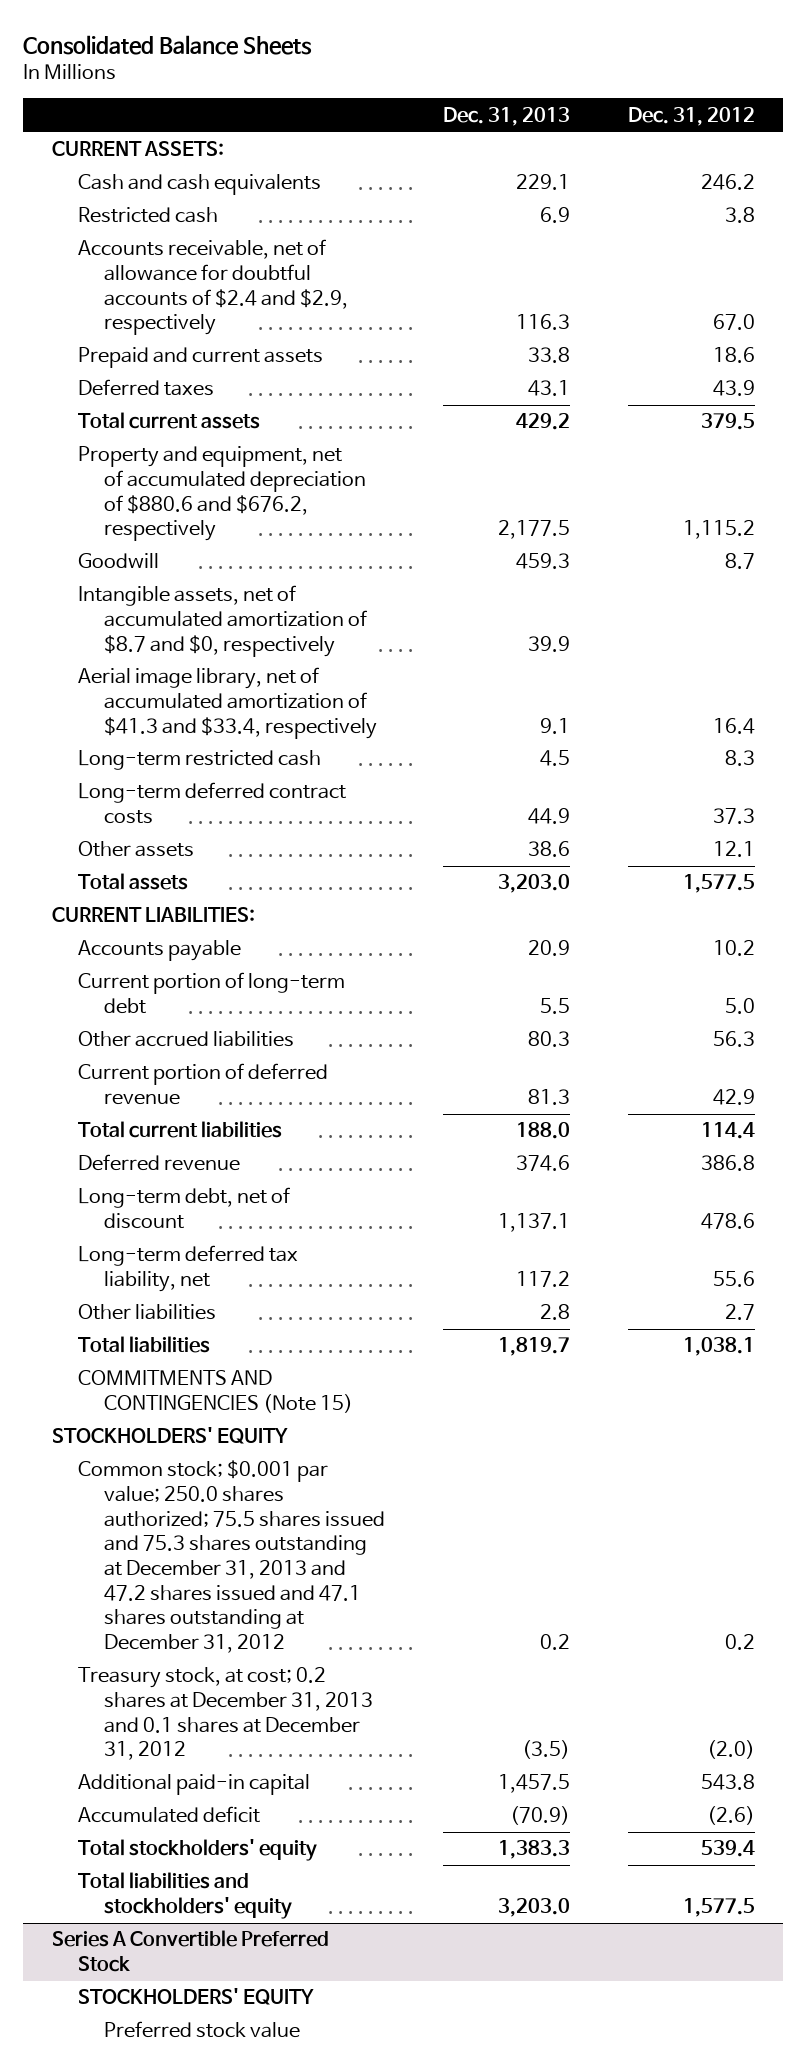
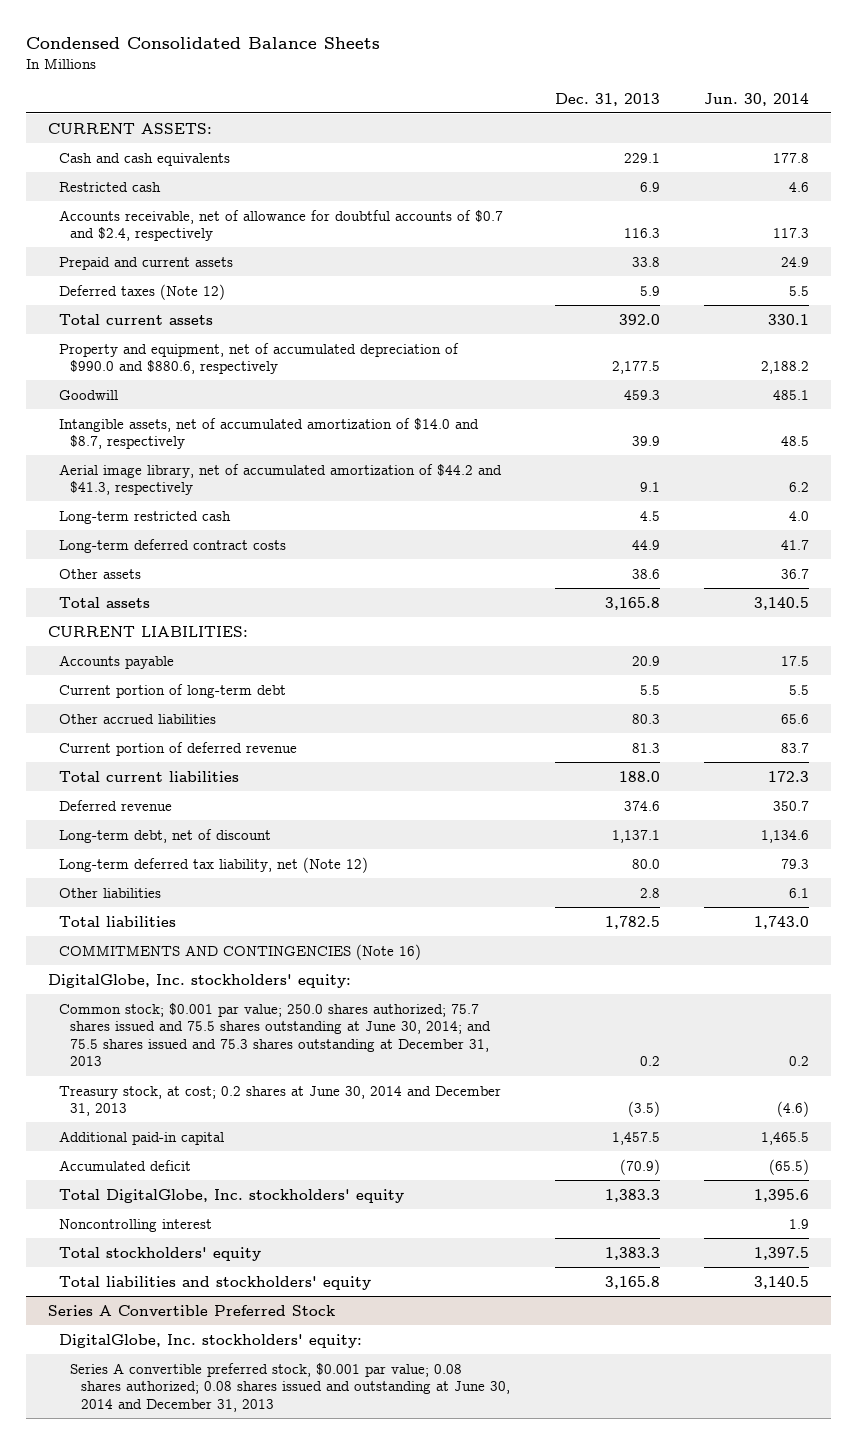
- Consolidated Balance Sheets
+ Condensed Consolidated Balance Sheets
- | Dec. 31, 2013 | Dec. 31, 2012
+ | Dec. 31, 2013 | Jun. 30, 2014
- Accounts receivable, net of allowance for doubtful accounts of $2.4 and $2.9, respectively | 116.3 | 67.0
+ Accounts receivable, net of allowance for doubtful accounts of $0.7 and $2.4, respectively | 116.3 | 117.3
- Deferred taxes | 43.1 | 43.9
- Total current assets | 429.2 | 379.5
- Property and equipment, net of accumulated depreciation of $880.6 and $676.2, respectively | 2,177.5 | 1,115.2
+ Deferred taxes (Note 12) | 5.9 | 5.5
+ Total current assets | 392.0 | 330.1
+ Property and equipment, net of accumulated depreciation of $990.0 and $880.6, respectively | 2,177.5 | 2,188.2
- Intangible assets, net of accumulated amortization of $8.7 and $0, respectively | 39.9 |
- Aerial image library, net of accumulated amortization of $41.3 and $33.4, respectively | 9.1 | 16.4
+ Intangible assets, net of accumulated amortization of $14.0 and $8.7, respectively | 39.9 | 48.5
+ Aerial image library, net of accumulated amortization of $44.2 and $41.3, respectively | 9.1 | 6.2
- Total assets | 3,203.0 | 1,577.5
+ Total assets | 3,165.8 | 3,140.5
- Long-term deferred tax liability, net | 117.2 | 55.6
+ Long-term deferred tax liability, net (Note 12) | 80.0 | 79.3
- Total liabilities | 1,819.7 | 1,038.1
- COMMITMENTS AND CONTINGENCIES (Note 15)
- STOCKHOLDERS' EQUITY
- Common stock; $0.001 par value; 250.0 shares authorized; 75.5 shares issued and 75.3 shares outstanding at December 31, 2013 and 47.2 shares issued and 47.1 shares outstanding at December 31, 2012 | 0.2 | 0.2
- Treasury stock, at cost; 0.2 shares at December 31, 2013 and 0.1 shares at December 31, 2012 | (3.5) | (2.0)
+ Total liabilities | 1,782.5 | 1,743.0
+ COMMITMENTS AND CONTINGENCIES (Note 16)
+ DigitalGlobe, Inc. stockholders' equity:
+ Common stock; $0.001 par value; 250.0 shares authorized; 75.7 shares issued and 75.5 shares outstanding at June 30, 2014; and 75.5 shares issued and 75.3 shares outstanding at December 31, 2013 | 0.2 | 0.2
+ Treasury stock, at cost; 0.2 shares at June 30, 2014 and December 31, 2013 | (3.5) | (4.6)
+ Total DigitalGlobe, Inc. stockholders' equity | 1,383.3 | 1,395.6
+ Noncontrolling interest | | 1.9
- Total liabilities and stockholders' equity | 3,203.0 | 1,577.5
+ Total liabilities and stockholders' equity | 3,165.8 | 3,140.5
@ Series A Convertible Preferred Stock
- STOCKHOLDERS' EQUITY
- Preferred stock value
+ DigitalGlobe, Inc. stockholders' equity:
+ Series A convertible preferred stock, $0.001 par value; 0.08 shares authorized; 0.08 shares issued and outstanding at June 30, 2014 and December 31, 2013

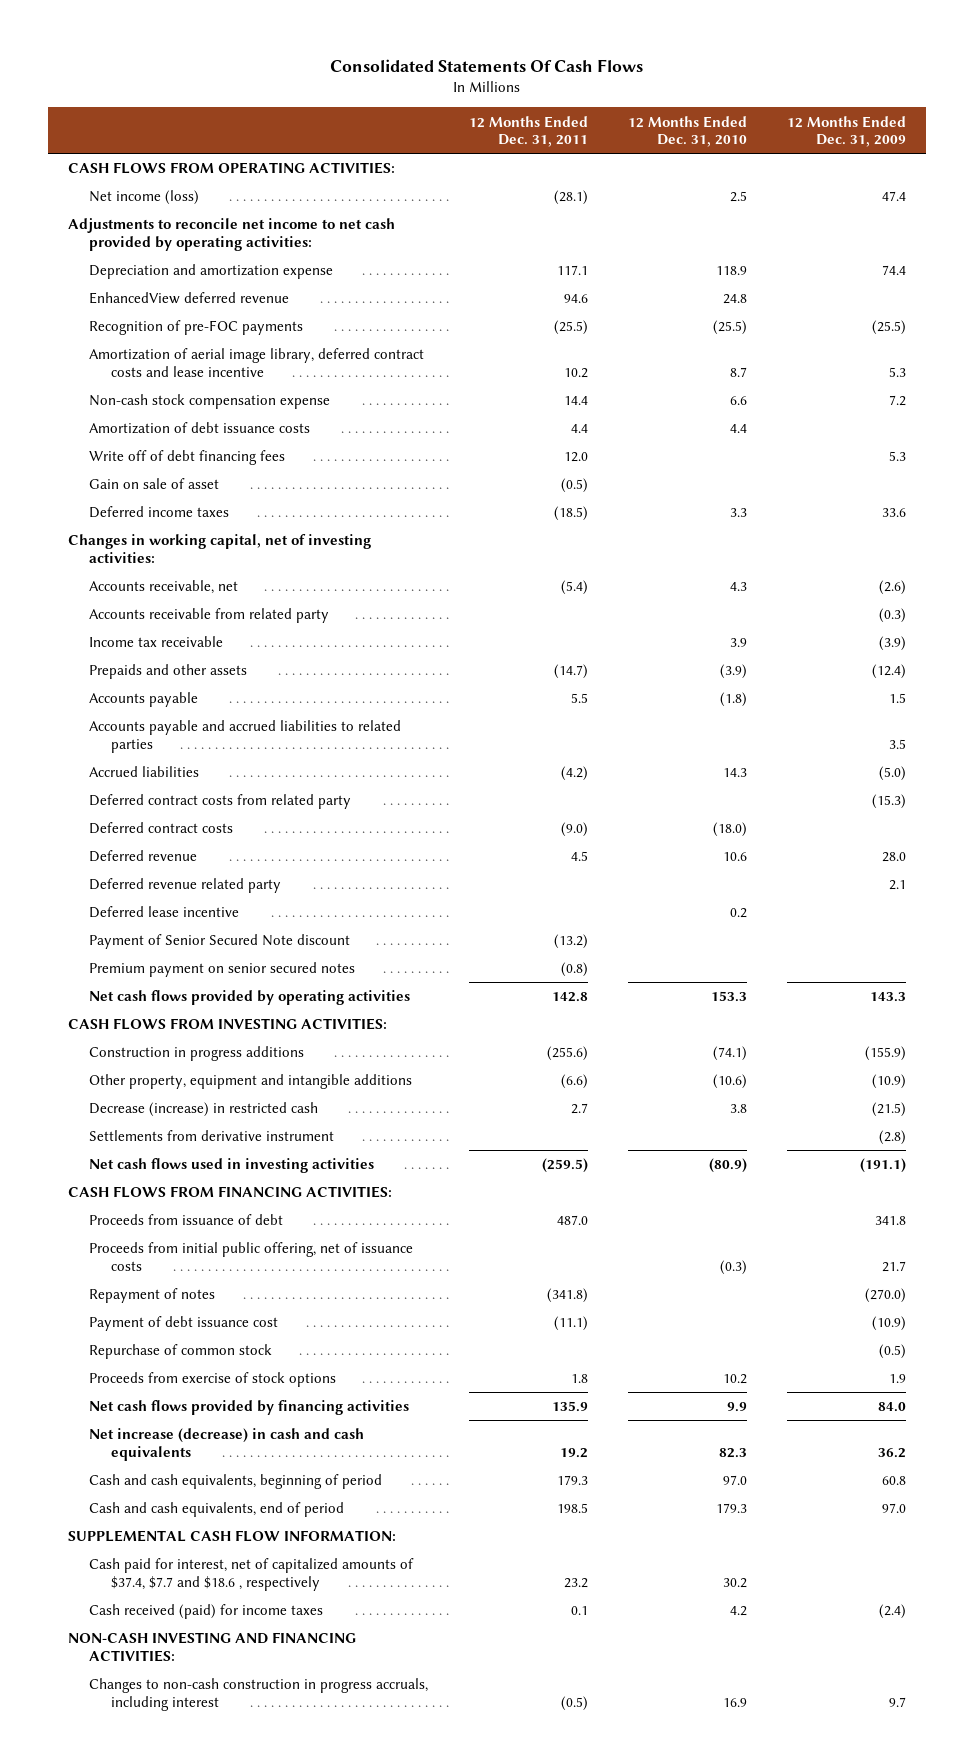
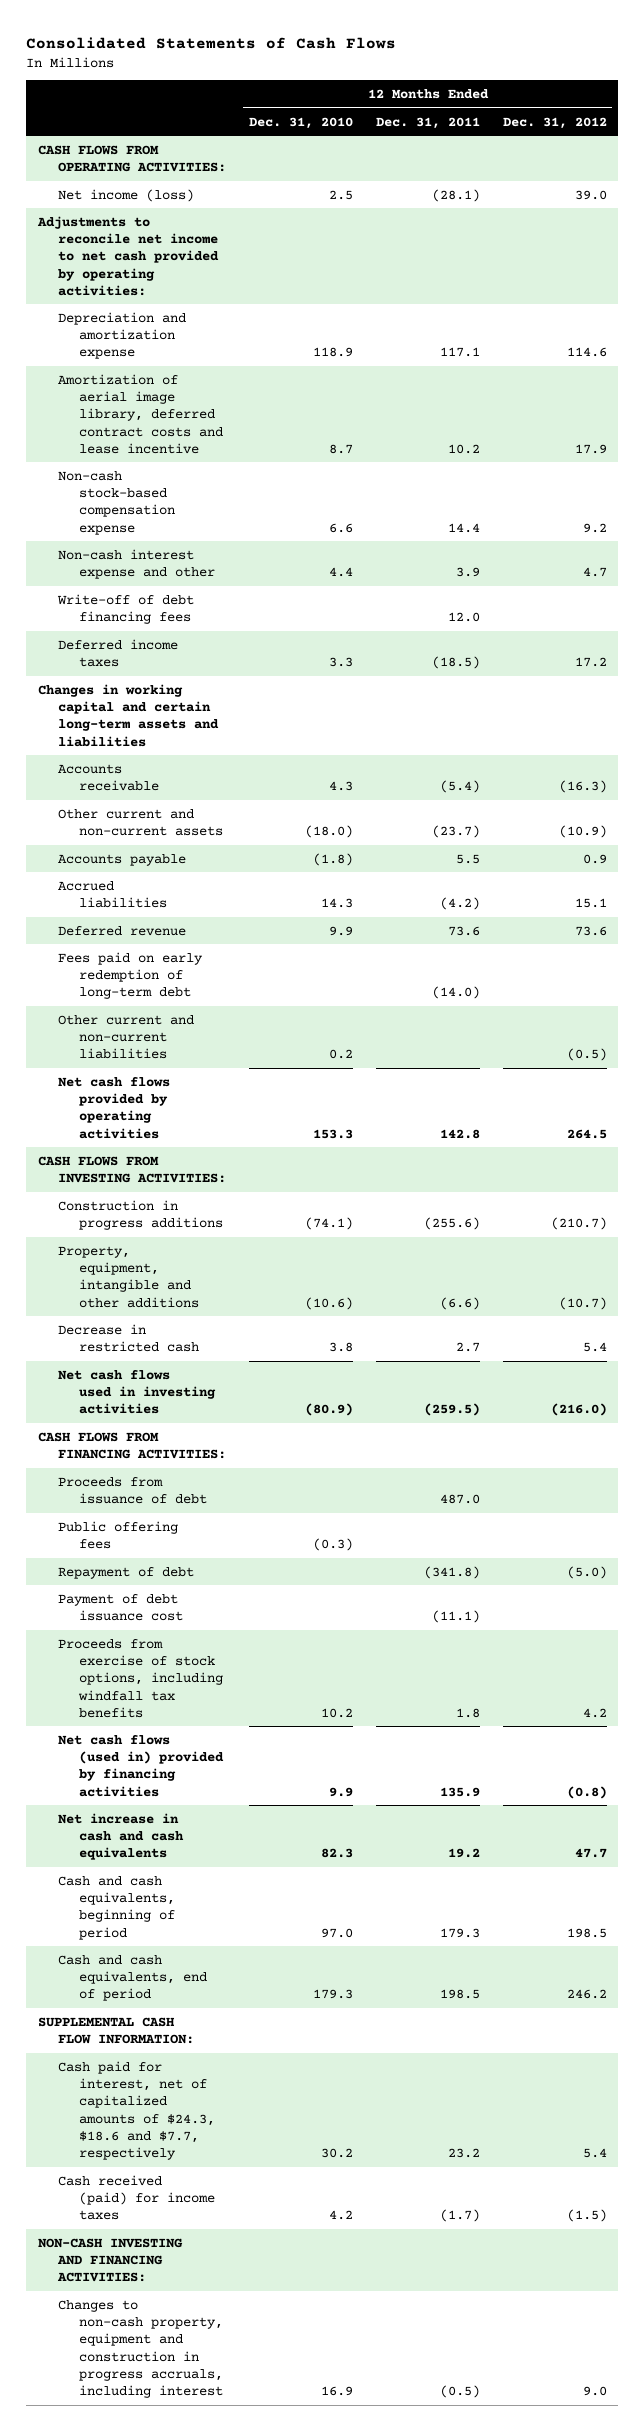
- Consolidated Statements Of Cash Flows
+ Consolidated Statements of Cash Flows
- | 12 Months Ended Dec. 31, 2011 | 12 Months Ended Dec. 31, 2010 | 12 Months Ended Dec. 31, 2009
+ | 12 Months Ended Dec. 31, 2010 | 12 Months Ended Dec. 31, 2011 | 12 Months Ended Dec. 31, 2012
- EnhancedView deferred revenue | 94.6 | 24.8 |
- Recognition of pre-FOC payments | (25.5) | (25.5) | (25.5)
- Non-cash stock compensation expense | 14.4 | 6.6 | 7.2
- Amortization of debt issuance costs | 4.4 | 4.4 |
- Write off of debt financing fees | 12.0 | | 5.3
- Gain on sale of asset | (0.5) | |
+ Non-cash stock-based compensation expense | 6.6 | 14.4 | 9.2
+ Non-cash interest expense and other | 4.4 | 3.9 | 4.7
+ Write-off of debt financing fees | | 12.0 |
- Changes in working capital, net of investing activities:
- Accounts receivable, net | (5.4) | 4.3 | (2.6)
- Accounts receivable from related party | | | (0.3)
- Income tax receivable | | 3.9 | (3.9)
- Prepaids and other assets | (14.7) | (3.9) | (12.4)
+ Changes in working capital and certain long-term assets and liabilities
+ Accounts receivable | 4.3 | (5.4) | (16.3)
+ Other current and non-current assets | (18.0) | (23.7) | (10.9)
- Accounts payable and accrued liabilities to related parties | | | 3.5
- Deferred contract costs from related party | | | (15.3)
- Deferred contract costs | (9.0) | (18.0) |
- Deferred revenue | 4.5 | 10.6 | 28.0
- Deferred revenue related party | | | 2.1
- Deferred lease incentive | | 0.2 |
- Payment of Senior Secured Note discount | (13.2) | |
- Premium payment on senior secured notes | (0.8) | |
+ Deferred revenue | 9.9 | 73.6 | 73.6
+ Fees paid on early redemption of long-term debt | | (14.0) |
+ Other current and non-current liabilities | 0.2 | | (0.5)
- Other property, equipment and intangible additions | (6.6) | (10.6) | (10.9)
- Decrease (increase) in restricted cash | 2.7 | 3.8 | (21.5)
- Settlements from derivative instrument | | | (2.8)
+ Property, equipment, intangible and other additions | (10.6) | (6.6) | (10.7)
+ Decrease in restricted cash | 3.8 | 2.7 | 5.4
- Proceeds from initial public offering, net of issuance costs | | (0.3) | 21.7
- Repayment of notes | (341.8) | | (270.0)
+ Public offering fees | (0.3) | |
+ Repayment of debt | | (341.8) | (5.0)
- Repurchase of common stock | | | (0.5)
- Proceeds from exercise of stock options | 1.8 | 10.2 | 1.9
- Net cash flows provided by financing activities | 135.9 | 9.9 | 84.0
- Net increase (decrease) in cash and cash equivalents | 19.2 | 82.3 | 36.2
+ Proceeds from exercise of stock options, including windfall tax benefits | 10.2 | 1.8 | 4.2
+ Net cash flows (used in) provided by financing activities | 9.9 | 135.9 | (0.8)
+ Net increase in cash and cash equivalents | 82.3 | 19.2 | 47.7
- Cash paid for interest, net of capitalized amounts of $37.4, $7.7 and $18.6 , respectively | 23.2 | 30.2 |
- Cash received (paid) for income taxes | 0.1 | 4.2 | (2.4)
+ Cash paid for interest, net of capitalized amounts of $24.3, $18.6 and $7.7, respectively | 30.2 | 23.2 | 5.4
+ Cash received (paid) for income taxes | 4.2 | (1.7) | (1.5)
- Changes to non-cash construction in progress accruals, including interest | (0.5) | 16.9 | 9.7
+ Changes to non-cash property, equipment and construction in progress accruals, including interest | 16.9 | (0.5) | 9.0

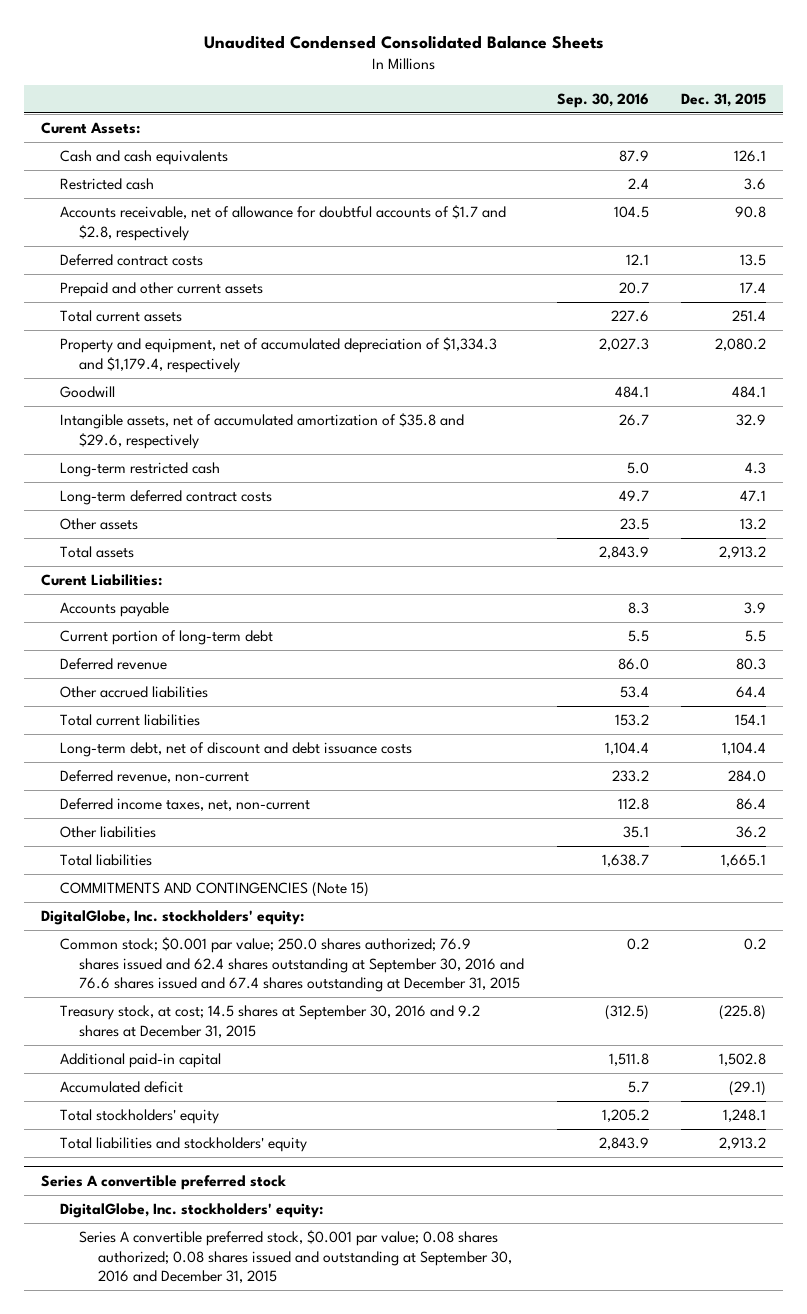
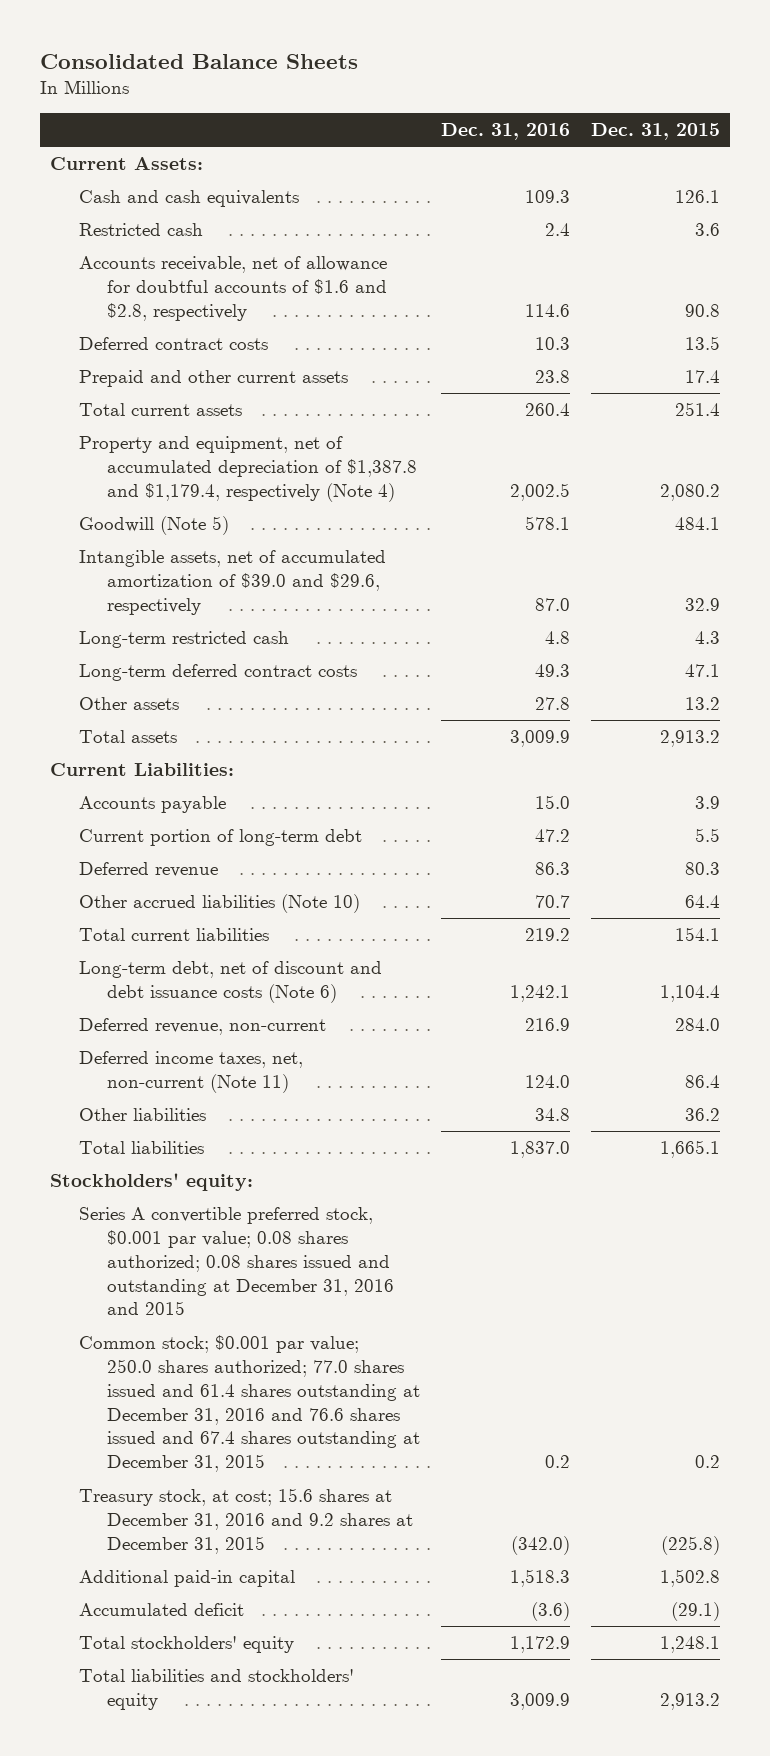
- Unaudited Condensed Consolidated Balance Sheets
+ Consolidated Balance Sheets
- | Sep. 30, 2016 | Dec. 31, 2015
+ | Dec. 31, 2016 | Dec. 31, 2015
- Curent Assets:
+ Current Assets:
- Accounts receivable, net of allowance for doubtful accounts of $1.7 and $2.8, respectively | 104.5 | 90.8
+ Accounts receivable, net of allowance for doubtful accounts of $1.6 and $2.8, respectively | 114.6 | 90.8
- Property and equipment, net of accumulated depreciation of $1,334.3 and $1,179.4, respectively | 2,027.3 | 2,080.2
- Goodwill | 484.1 | 484.1
- Intangible assets, net of accumulated amortization of $35.8 and $29.6, respectively | 26.7 | 32.9
+ Property and equipment, net of accumulated depreciation of $1,387.8 and $1,179.4, respectively (Note 4) | 2,002.5 | 2,080.2
+ Goodwill (Note 5) | 578.1 | 484.1
+ Intangible assets, net of accumulated amortization of $39.0 and $29.6, respectively | 87.0 | 32.9
- Curent Liabilities:
+ Current Liabilities:
- Other accrued liabilities | 53.4 | 64.4
+ Other accrued liabilities (Note 10) | 70.7 | 64.4
- Long-term debt, net of discount and debt issuance costs | 1,104.4 | 1,104.4
+ Long-term debt, net of discount and debt issuance costs (Note 6) | 1,242.1 | 1,104.4
- Deferred income taxes, net, non-current | 112.8 | 86.4
+ Deferred income taxes, net, non-current (Note 11) | 124.0 | 86.4
- COMMITMENTS AND CONTINGENCIES (Note 15)
- DigitalGlobe, Inc. stockholders' equity:
- Common stock; $0.001 par value; 250.0 shares authorized; 76.9 shares issued and 62.4 shares outstanding at September 30, 2016 and 76.6 shares issued and 67.4 shares outstanding at December 31, 2015 | 0.2 | 0.2
- Treasury stock, at cost; 14.5 shares at September 30, 2016 and 9.2 shares at December 31, 2015 | (312.5) | (225.8)
+ Stockholders' equity:
+ Series A convertible preferred stock, $0.001 par value; 0.08 shares authorized; 0.08 shares issued and outstanding at December 31, 2016 and 2015
+ Common stock; $0.001 par value; 250.0 shares authorized; 77.0 shares issued and 61.4 shares outstanding at December 31, 2016 and 76.6 shares issued and 67.4 shares outstanding at December 31, 2015 | 0.2 | 0.2
+ Treasury stock, at cost; 15.6 shares at December 31, 2016 and 9.2 shares at December 31, 2015 | (342.0) | (225.8)
- Series A convertible preferred stock
- DigitalGlobe, Inc. stockholders' equity:
- Series A convertible preferred stock, $0.001 par value; 0.08 shares authorized; 0.08 shares issued and outstanding at September 30, 2016 and December 31, 2015

